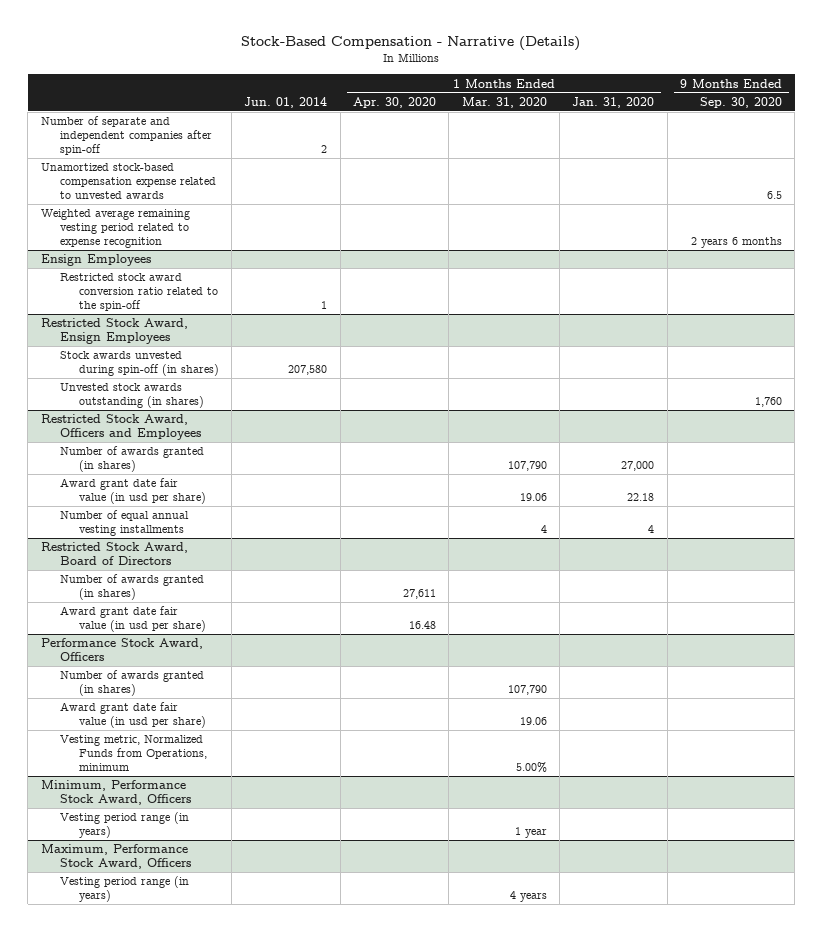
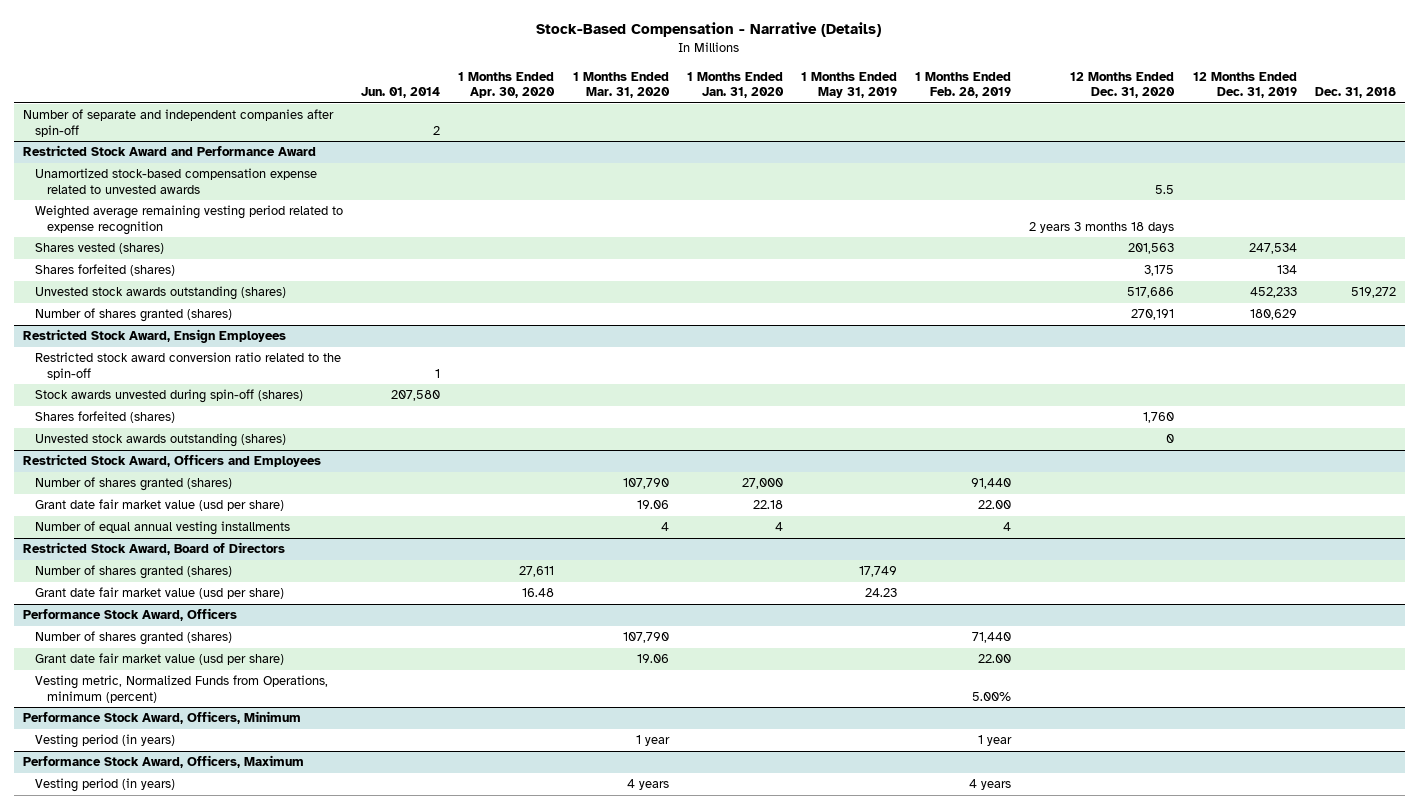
- | Jun. 01, 2014 | 1 Months Ended Apr. 30, 2020 | 1 Months Ended Mar. 31, 2020 | 1 Months Ended Jan. 31, 2020 | 9 Months Ended Sep. 30, 2020
+ | Jun. 01, 2014 | 1 Months Ended Apr. 30, 2020 | 1 Months Ended Mar. 31, 2020 | 1 Months Ended Jan. 31, 2020 | 1 Months Ended May 31, 2019 | 1 Months Ended Feb. 28, 2019 | 12 Months Ended Dec. 31, 2020 | 12 Months Ended Dec. 31, 2019 | Dec. 31, 2018
- Unamortized stock-based compensation expense related to unvested awards | | | | | 6.5
- Weighted average remaining vesting period related to expense recognition | | | | | 2 years 6 months
- Ensign Employees
- Restricted stock award conversion ratio related to the spin-off | 1 | | | |
+ Restricted Stock Award and Performance Award
+ Unamortized stock-based compensation expense related to unvested awards | | | | | | | 5.5 | |
+ Weighted average remaining vesting period related to expense recognition | | | | | | | 2 years 3 months 18 days | |
+ Shares vested (shares) | | | | | | | 201,563 | 247,534 |
+ Shares forfeited (shares) | | | | | | | 3,175 | 134 |
+ Unvested stock awards outstanding (shares) | | | | | | | 517,686 | 452,233 | 519,272
+ Number of shares granted (shares) | | | | | | | 270,191 | 180,629 |
@ Restricted Stock Award, Ensign Employees
- Stock awards unvested during spin-off (in shares) | 207,580 | | | |
- Unvested stock awards outstanding (in shares) | | | | | 1,760
+ Restricted stock award conversion ratio related to the spin-off | 1 | | | | | | | |
+ Stock awards unvested during spin-off (shares) | 207,580 | | | | | | | |
+ Shares forfeited (shares) | | | | | | | 1,760 | |
+ Unvested stock awards outstanding (shares) | | | | | | | 0 | |
@ Restricted Stock Award, Officers and Employees
- Number of awards granted (in shares) | | | 107,790 | 27,000 |
- Award grant date fair value (in usd per share) | | | 19.06 | 22.18 |
+ Number of shares granted (shares) | | | 107,790 | 27,000 | | 91,440 | | |
+ Grant date fair market value (usd per share) | | | 19.06 | 22.18 | | 22.00 | | |
@ Restricted Stock Award, Board of Directors
- Number of awards granted (in shares) | | 27,611 | | |
- Award grant date fair value (in usd per share) | | 16.48 | | |
+ Number of shares granted (shares) | | 27,611 | | | 17,749 | | | |
+ Grant date fair market value (usd per share) | | 16.48 | | | 24.23 | | | |
@ Performance Stock Award, Officers
- Number of awards granted (in shares) | | | 107,790 | |
- Award grant date fair value (in usd per share) | | | 19.06 | |
- Vesting metric, Normalized Funds from Operations, minimum | | | 5.00% | |
- Minimum, Performance Stock Award, Officers
- Vesting period range (in years) | | | 1 year | |
- Maximum, Performance Stock Award, Officers
- Vesting period range (in years) | | | 4 years | |
@ Performance Stock Award, Officers
+ Number of shares granted (shares) | | | 107,790 | | | 71,440 | | |
+ Grant date fair market value (usd per share) | | | 19.06 | | | 22.00 | | |
+ Vesting metric, Normalized Funds from Operations, minimum (percent) | | | | | | 5.00% | | |
+ Performance Stock Award, Officers, Minimum
+ Vesting period (in years) | | | 1 year | | | 1 year | | |
+ Performance Stock Award, Officers, Maximum
+ Vesting period (in years) | | | 4 years | | | 4 years | | |

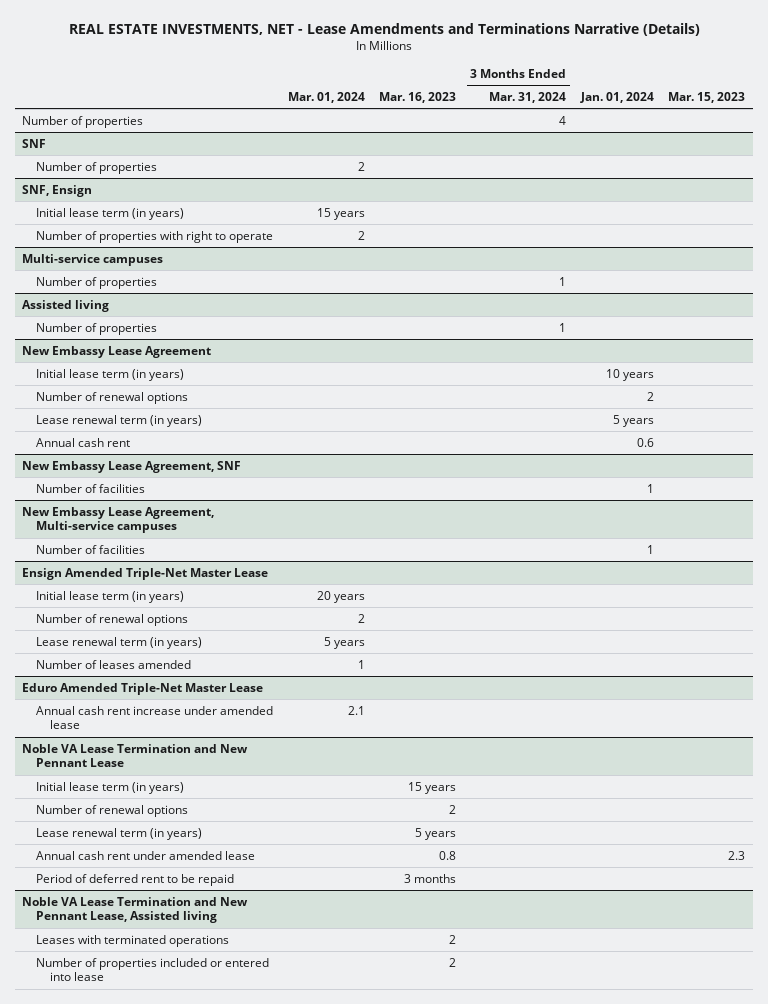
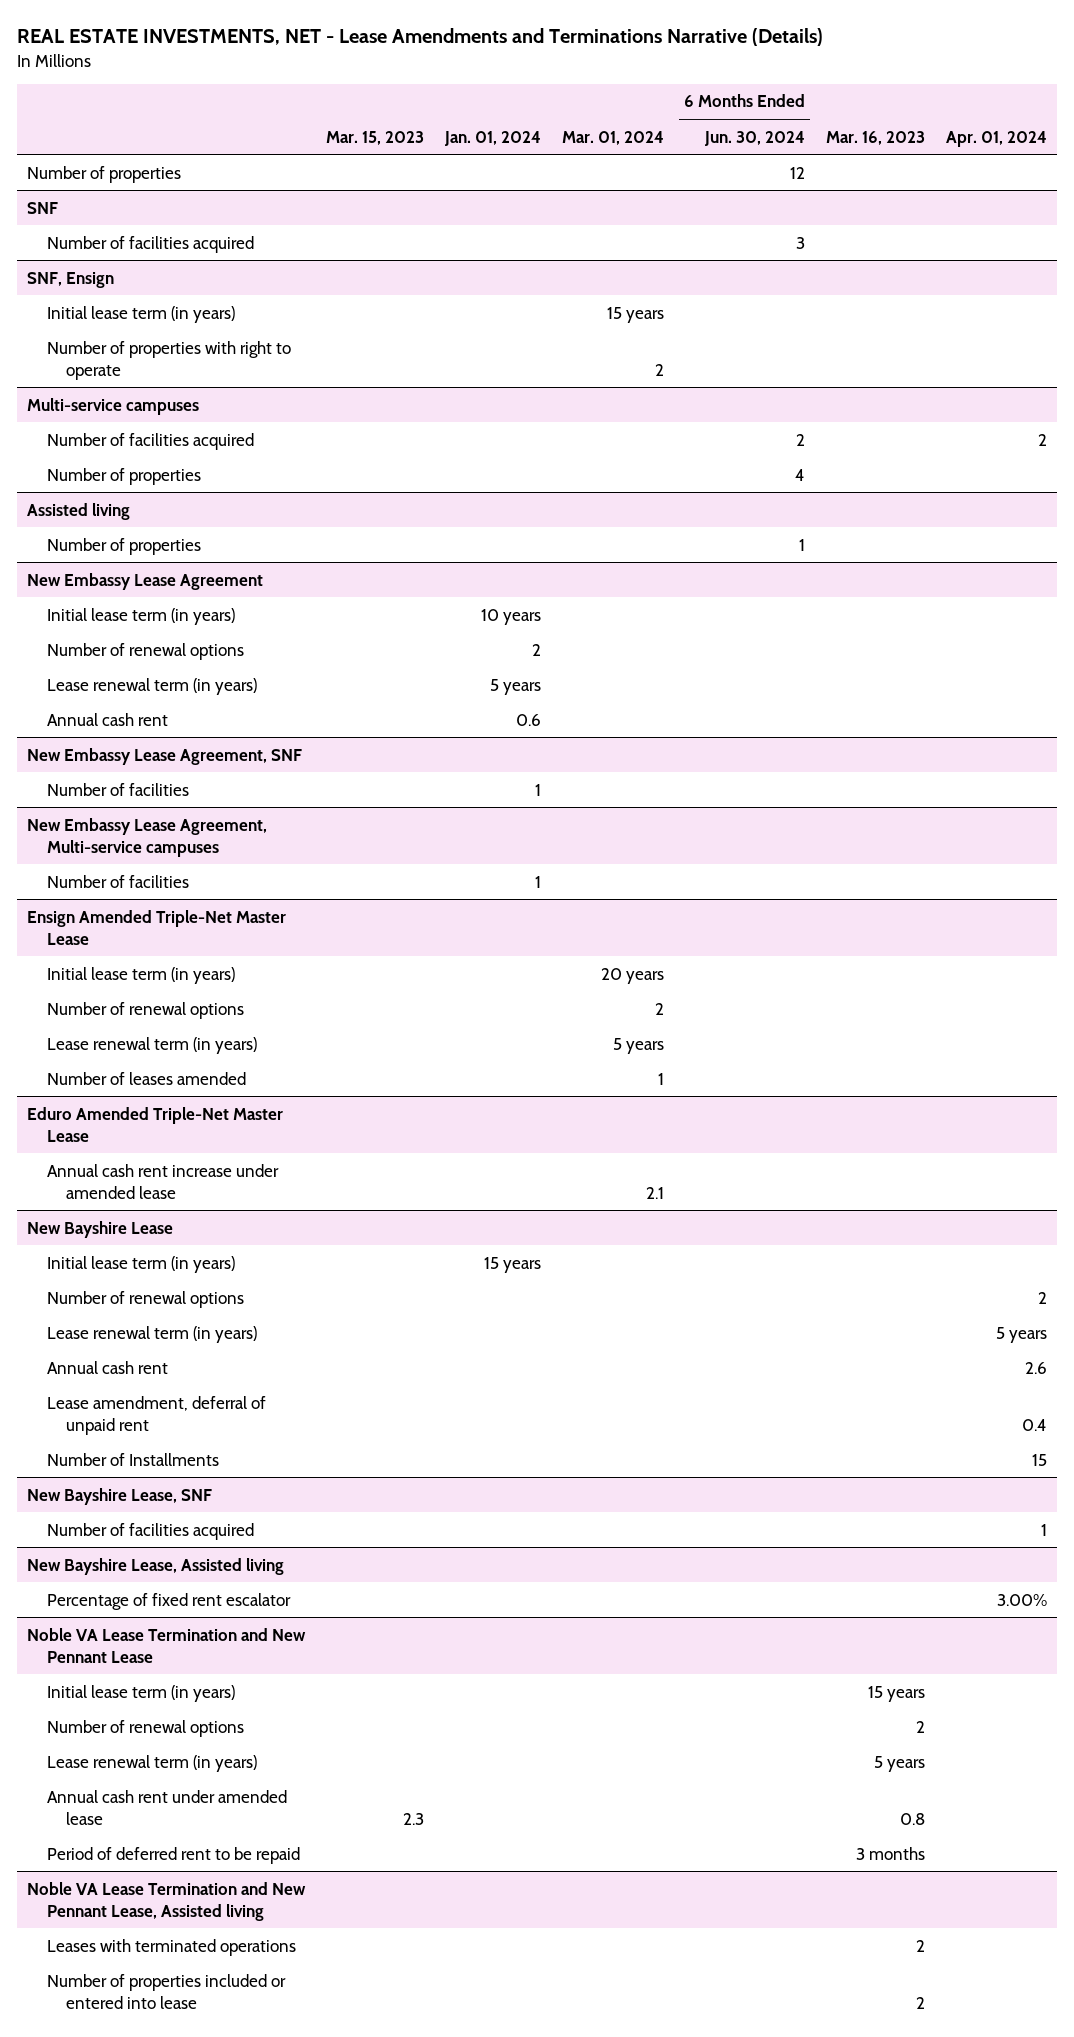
- | Mar. 01, 2024 | Mar. 16, 2023 | 3 Months Ended Mar. 31, 2024 | Jan. 01, 2024 | Mar. 15, 2023
+ | Mar. 15, 2023 | Jan. 01, 2024 | Mar. 01, 2024 | 6 Months Ended Jun. 30, 2024 | Mar. 16, 2023 | Apr. 01, 2024
@ SNF
- Number of properties | 2 | | | |
+ Number of facilities acquired | | | | 3 | |
@ Multi-service campuses
+ Number of facilities acquired | | | | 2 | | 2
+ New Bayshire Lease
+ Initial lease term (in years) | | 15 years | | | |
+ Number of renewal options | | | | | | 2
+ Lease renewal term (in years) | | | | | | 5 years
+ Annual cash rent | | | | | | 2.6
+ Lease amendment, deferral of unpaid rent | | | | | | 0.4
+ Number of Installments | | | | | | 15
+ New Bayshire Lease, SNF
+ Number of facilities acquired | | | | | | 1
+ New Bayshire Lease, Assisted living
+ Percentage of fixed rent escalator | | | | | | 3.00%

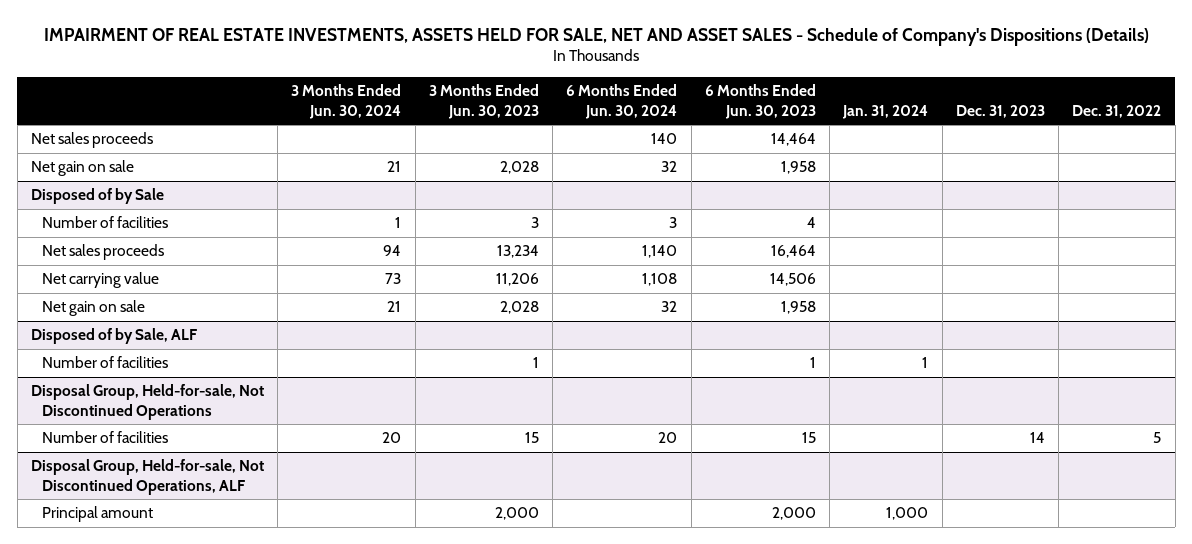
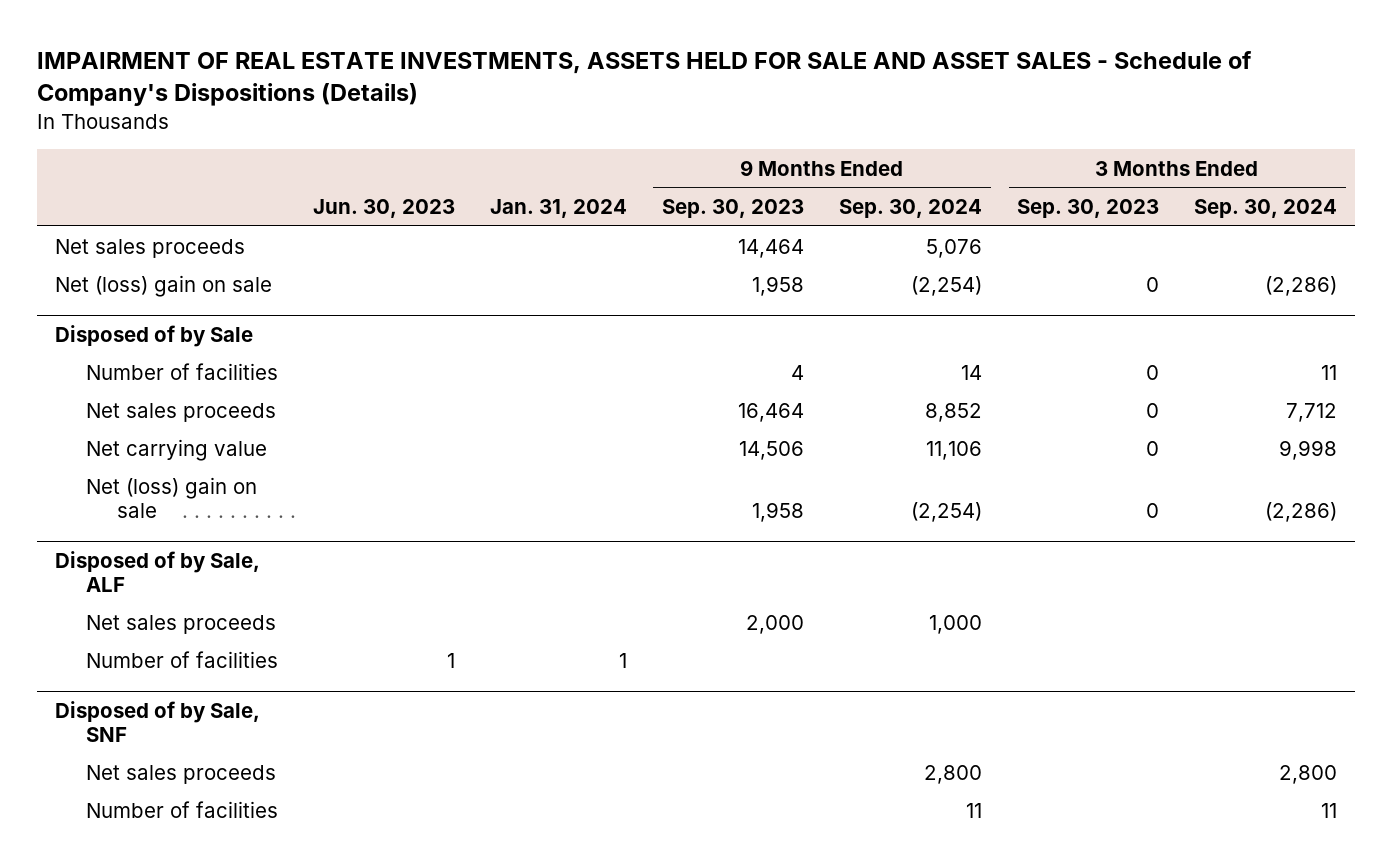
- IMPAIRMENT OF REAL ESTATE INVESTMENTS, ASSETS HELD FOR SALE, NET AND ASSET SALES - Schedule of Company's Dispositions (Details)
+ IMPAIRMENT OF REAL ESTATE INVESTMENTS, ASSETS HELD FOR SALE AND ASSET SALES - Schedule of Company's Dispositions (Details)
- | 3 Months Ended Jun. 30, 2024 | 3 Months Ended Jun. 30, 2023 | 6 Months Ended Jun. 30, 2024 | 6 Months Ended Jun. 30, 2023 | Jan. 31, 2024 | Dec. 31, 2023 | Dec. 31, 2022
+ | Jun. 30, 2023 | Jan. 31, 2024 | 9 Months Ended Sep. 30, 2023 | 9 Months Ended Sep. 30, 2024 | 3 Months Ended Sep. 30, 2023 | 3 Months Ended Sep. 30, 2024
- Net gain on sale | 21 | 2,028 | 32 | 1,958 | | |
+ Net (loss) gain on sale | | | 1,958 | (2,254) | 0 | (2,286)
@ Disposed of by Sale
- Net gain on sale | 21 | 2,028 | 32 | 1,958 | | |
+ Net (loss) gain on sale | | | 1,958 | (2,254) | 0 | (2,286)
@ Disposed of by Sale, ALF
+ Net sales proceeds | | | 2,000 | 1,000 | |
- Disposal Group, Held-for-sale, Not Discontinued Operations
- Number of facilities | 20 | 15 | 20 | 15 | | 14 | 5
- Disposal Group, Held-for-sale, Not Discontinued Operations, ALF
- Principal amount | | 2,000 | | 2,000 | 1,000 | |
+ Disposed of by Sale, SNF
+ Net sales proceeds | | | | 2,800 | | 2,800
+ Number of facilities | | | | 11 | | 11

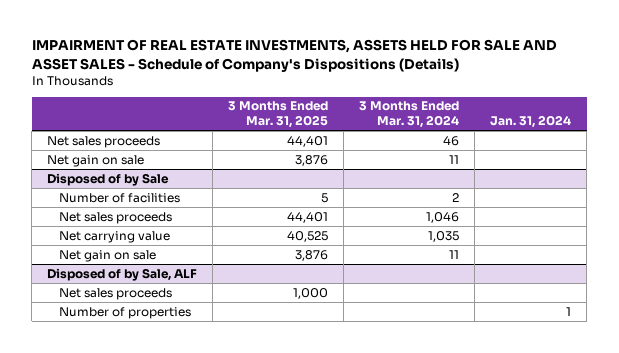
- | Jun. 30, 2023 | Jan. 31, 2024 | 9 Months Ended Sep. 30, 2023 | 9 Months Ended Sep. 30, 2024 | 3 Months Ended Sep. 30, 2023 | 3 Months Ended Sep. 30, 2024
+ | 3 Months Ended Mar. 31, 2025 | 3 Months Ended Mar. 31, 2024 | Jan. 31, 2024
- Net (loss) gain on sale | | | 1,958 | (2,254) | 0 | (2,286)
+ Net gain on sale | 3,876 | 11 |
@ Disposed of by Sale
- Net (loss) gain on sale | | | 1,958 | (2,254) | 0 | (2,286)
+ Net gain on sale | 3,876 | 11 |
@ Disposed of by Sale, ALF
- Number of facilities | 1 | 1 | | | |
- Disposed of by Sale, SNF
- Net sales proceeds | | | | 2,800 | | 2,800
- Number of facilities | | | | 11 | | 11
@ Disposed of by Sale, ALF
+ Number of properties | | | 1

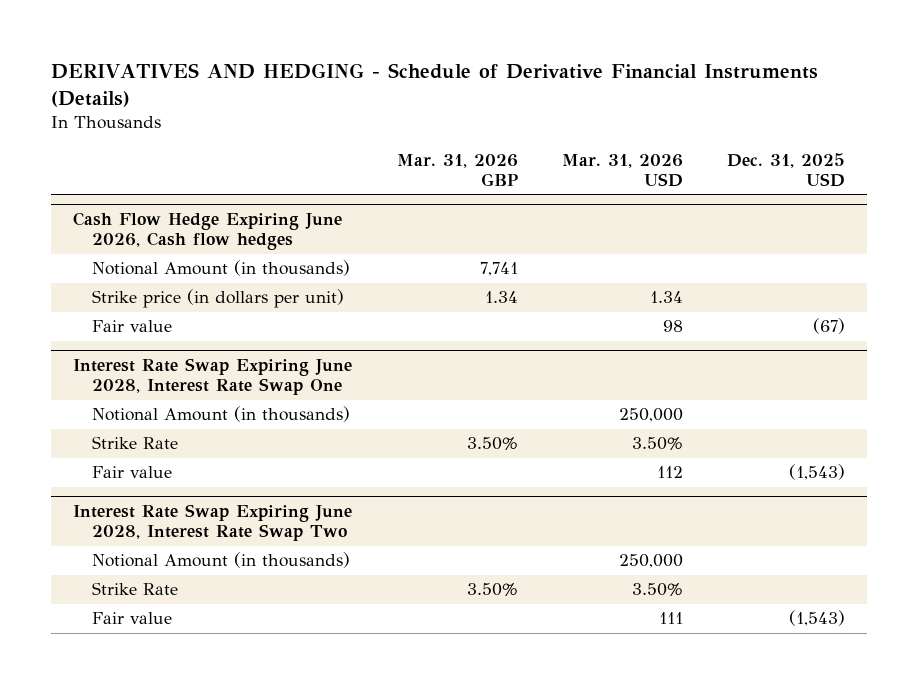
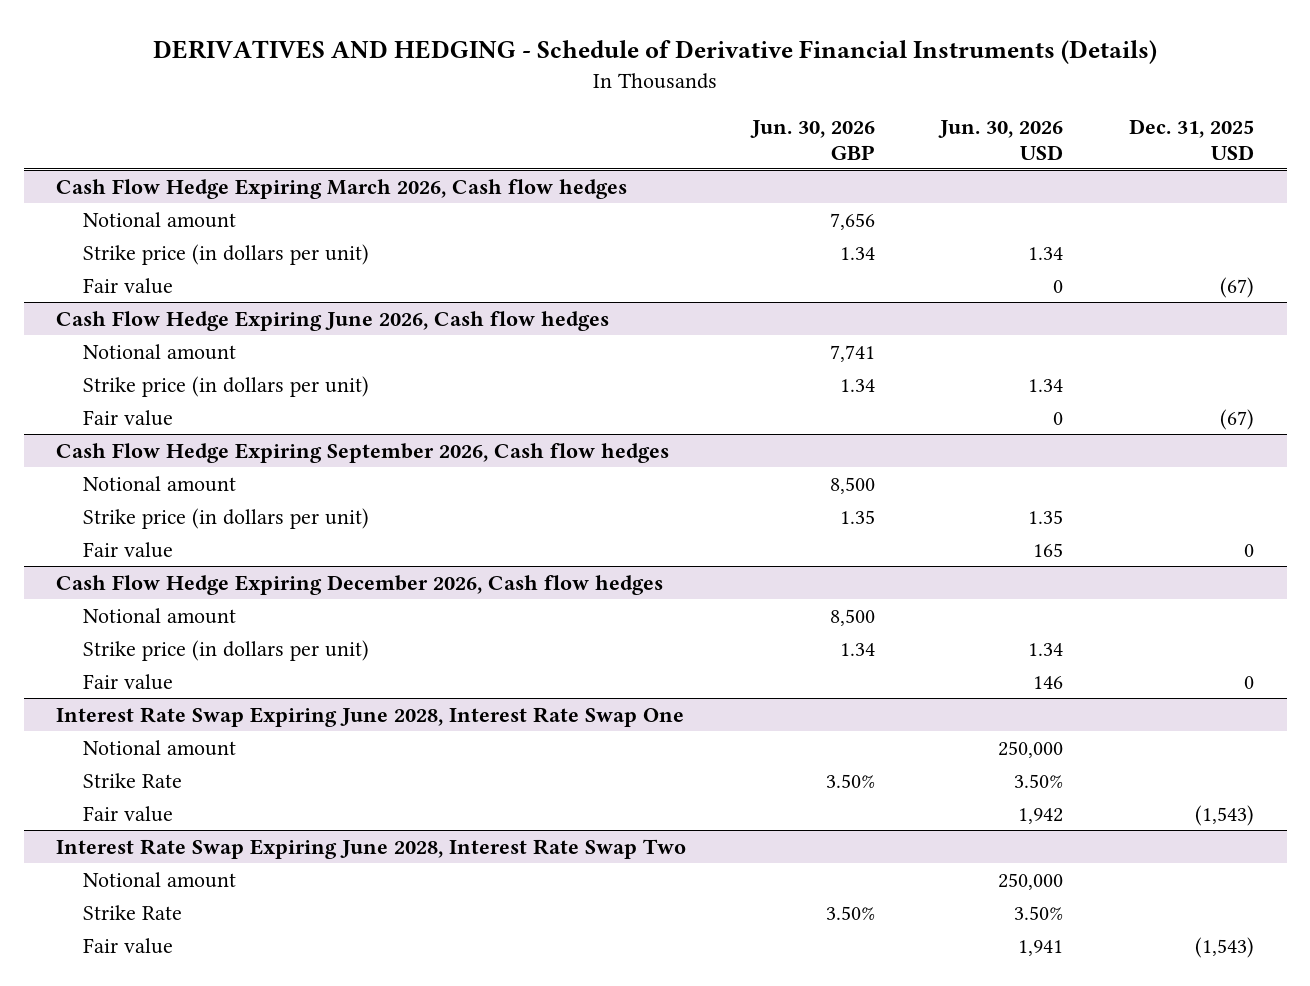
- | Mar. 31, 2026 GBP | Mar. 31, 2026 USD | Dec. 31, 2025 USD
+ | Jun. 30, 2026 GBP | Jun. 30, 2026 USD | Dec. 31, 2025 USD
+ Cash Flow Hedge Expiring March 2026, Cash flow hedges
+ Notional amount | 7,656 | |
+ Strike price (in dollars per unit) | 1.34 | 1.34 |
+ Fair value | | 0 | (67)
@ Cash Flow Hedge Expiring June 2026, Cash flow hedges
- Notional Amount (in thousands) | 7,741 | |
+ Notional amount | 7,741 | |
+ Cash Flow Hedge Expiring September 2026, Cash flow hedges
+ Notional amount | 8,500 | |
+ Strike price (in dollars per unit) | 1.35 | 1.35 |
+ Fair value | | 165 | 0
+ Cash Flow Hedge Expiring December 2026, Cash flow hedges
+ Notional amount | 8,500 | |
+ Strike price (in dollars per unit) | 1.34 | 1.34 |
+ Fair value | | 146 | 0
@ Interest Rate Swap Expiring June 2028, Interest Rate Swap One
- Notional Amount (in thousands) | | 250,000 |
+ Notional amount | | 250,000 |
@ Interest Rate Swap Expiring June 2028, Interest Rate Swap Two
- Notional Amount (in thousands) | | 250,000 |
+ Notional amount | | 250,000 |

